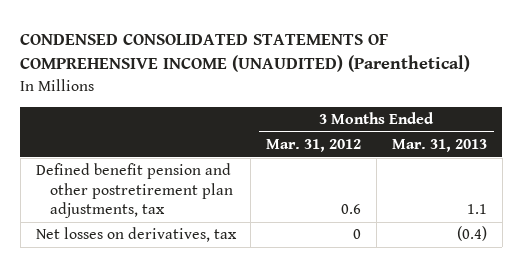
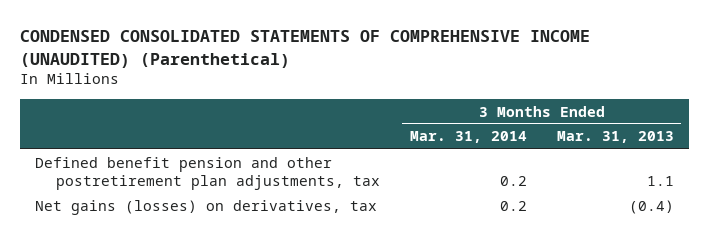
- | 3 Months Ended Mar. 31, 2012 | 3 Months Ended Mar. 31, 2013
+ | 3 Months Ended Mar. 31, 2014 | 3 Months Ended Mar. 31, 2013
- Net losses on derivatives, tax | 0 | (0.4)
+ Net gains (losses) on derivatives, tax | 0.2 | (0.4)

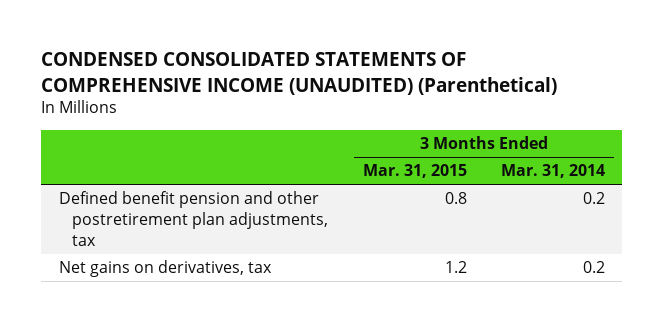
- | 3 Months Ended Mar. 31, 2014 | 3 Months Ended Mar. 31, 2013
+ | 3 Months Ended Mar. 31, 2015 | 3 Months Ended Mar. 31, 2014
- Net gains (losses) on derivatives, tax | 0.2 | (0.4)
+ Net gains on derivatives, tax | 1.2 | 0.2

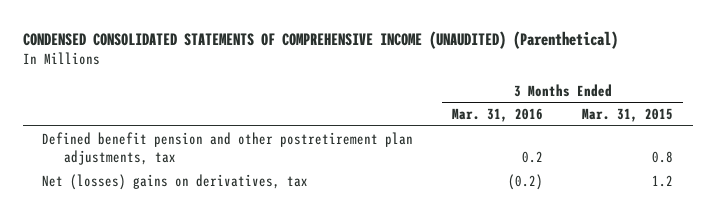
- | 3 Months Ended Mar. 31, 2015 | 3 Months Ended Mar. 31, 2014
+ | 3 Months Ended Mar. 31, 2016 | 3 Months Ended Mar. 31, 2015
- Net gains on derivatives, tax | 1.2 | 0.2
+ Net (losses) gains on derivatives, tax | (0.2) | 1.2

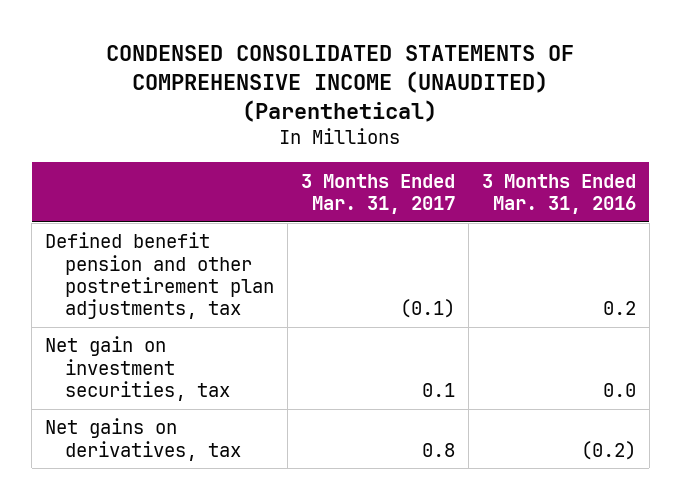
- | 3 Months Ended Mar. 31, 2016 | 3 Months Ended Mar. 31, 2015
+ | 3 Months Ended Mar. 31, 2017 | 3 Months Ended Mar. 31, 2016
- Net (losses) gains on derivatives, tax | (0.2) | 1.2
+ Net gain on investment securities, tax | 0.1 | 0.0
+ Net gains on derivatives, tax | 0.8 | (0.2)

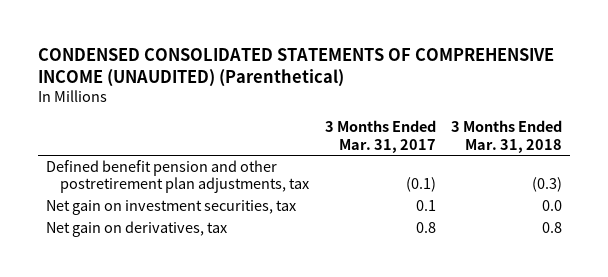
- | 3 Months Ended Mar. 31, 2017 | 3 Months Ended Mar. 31, 2016
+ | 3 Months Ended Mar. 31, 2017 | 3 Months Ended Mar. 31, 2018
- Net gains on derivatives, tax | 0.8 | (0.2)
+ Net gain on derivatives, tax | 0.8 | 0.8

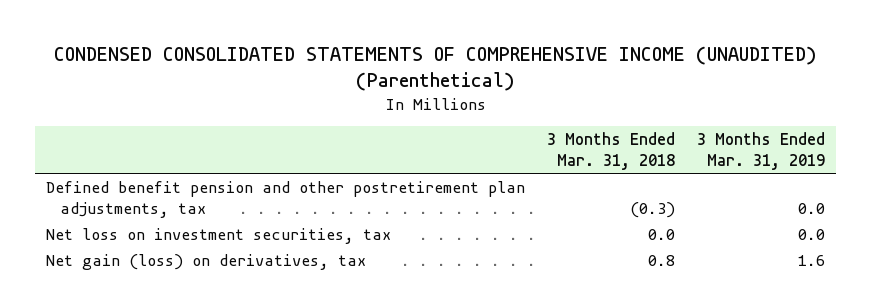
- | 3 Months Ended Mar. 31, 2017 | 3 Months Ended Mar. 31, 2018
+ | 3 Months Ended Mar. 31, 2018 | 3 Months Ended Mar. 31, 2019
- Net gain on investment securities, tax | 0.1 | 0.0
- Net gain on derivatives, tax | 0.8 | 0.8
+ Net loss on investment securities, tax | 0.0 | 0.0
+ Net gain (loss) on derivatives, tax | 0.8 | 1.6

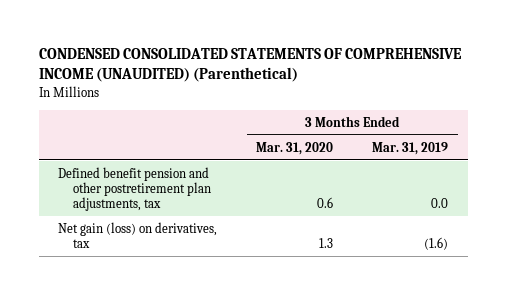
- | 3 Months Ended Mar. 31, 2018 | 3 Months Ended Mar. 31, 2019
+ | 3 Months Ended Mar. 31, 2020 | 3 Months Ended Mar. 31, 2019
- Net loss on investment securities, tax | 0.0 | 0.0
- Net gain (loss) on derivatives, tax | 0.8 | 1.6
+ Net gain (loss) on derivatives, tax | 1.3 | (1.6)

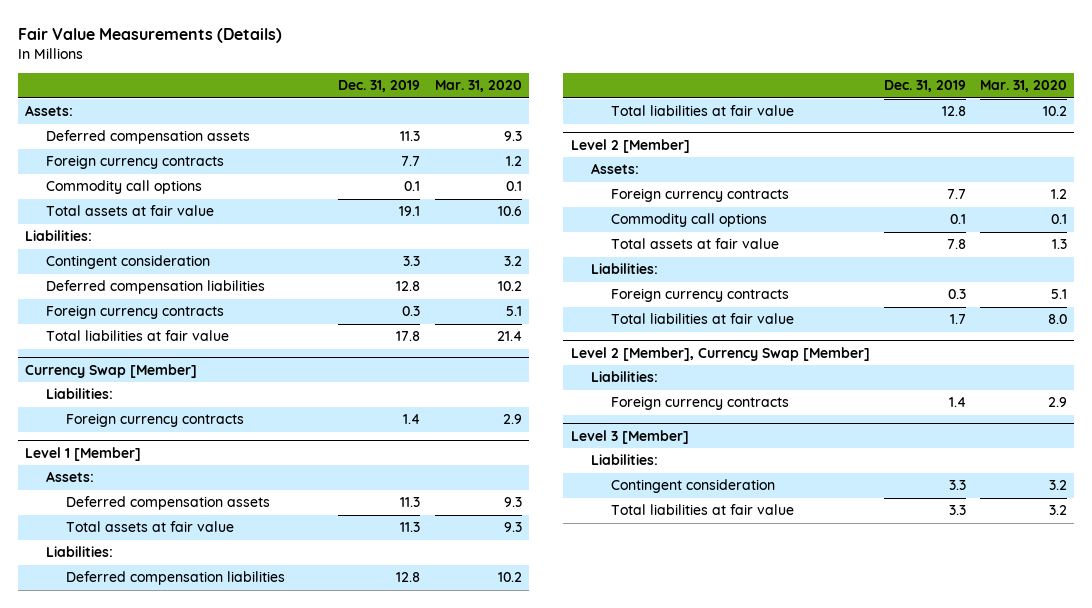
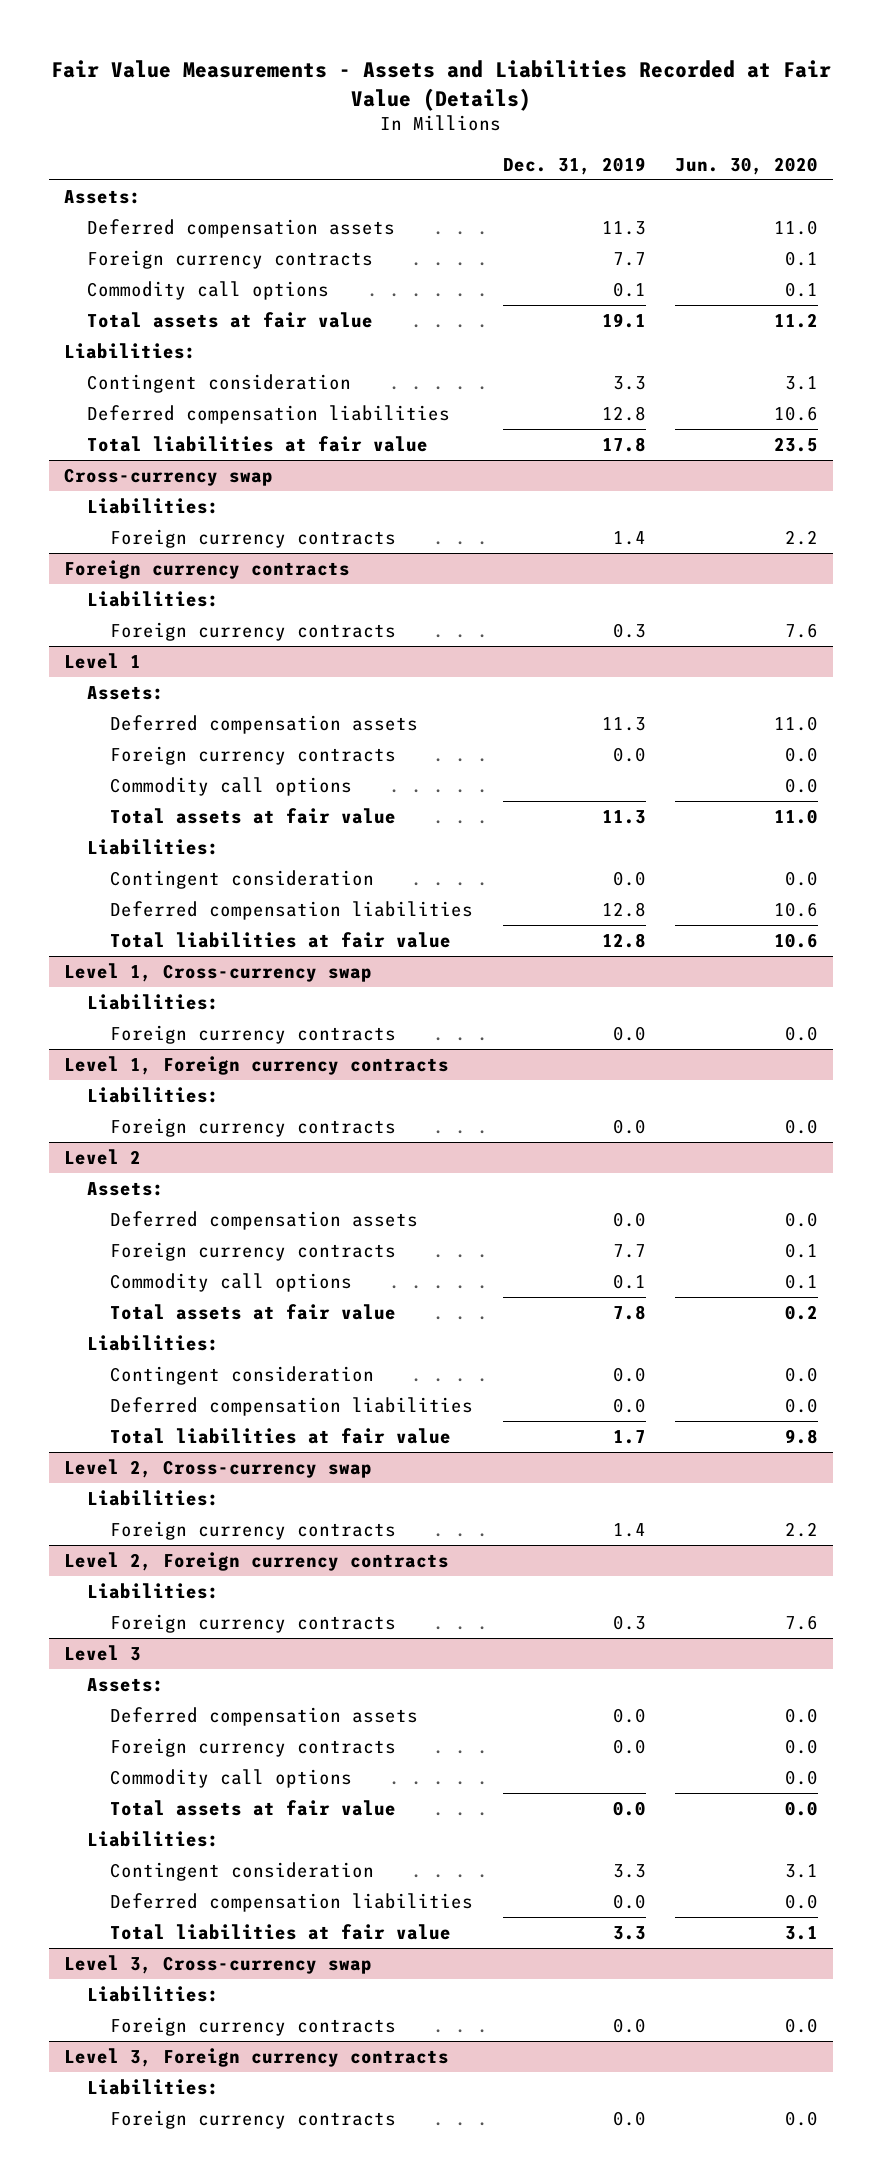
- Fair Value Measurements (Details)
+ Fair Value Measurements - Assets and Liabilities Recorded at Fair Value (Details)
- | Dec. 31, 2019 | Mar. 31, 2020
+ | Dec. 31, 2019 | Jun. 30, 2020
- Foreign currency contracts | 0.3 | 5.1
- Currency Swap [Member]
+ Cross-currency swap
- Level 1 [Member]
+ Foreign currency contracts
+ Liabilities:
+ Foreign currency contracts | 0.3 | 7.6
+ Level 1
+ Foreign currency contracts | 0.0 | 0.0
+ Commodity call options | | 0.0
+ Contingent consideration | 0.0 | 0.0
- Level 2 [Member]
+ Level 1, Cross-currency swap
+ Liabilities:
+ Foreign currency contracts | 0.0 | 0.0
+ Level 1, Foreign currency contracts
+ Liabilities:
+ Foreign currency contracts | 0.0 | 0.0
+ Level 2
+ Deferred compensation assets | 0.0 | 0.0
- Foreign currency contracts | 0.3 | 5.1
+ Contingent consideration | 0.0 | 0.0
+ Deferred compensation liabilities | 0.0 | 0.0
- Level 2 [Member], Currency Swap [Member]
+ Level 2, Cross-currency swap
- Level 3 [Member]
+ Level 2, Foreign currency contracts
+ Foreign currency contracts | 0.3 | 7.6
+ Level 3
+ Assets:
+ Deferred compensation assets | 0.0 | 0.0
+ Foreign currency contracts | 0.0 | 0.0
+ Commodity call options | | 0.0
+ Total assets at fair value | 0.0 | 0.0
+ Liabilities:
+ Deferred compensation liabilities | 0.0 | 0.0
+ Level 3, Cross-currency swap
+ Liabilities:
+ Foreign currency contracts | 0.0 | 0.0
+ Level 3, Foreign currency contracts
+ Liabilities:
+ Foreign currency contracts | 0.0 | 0.0

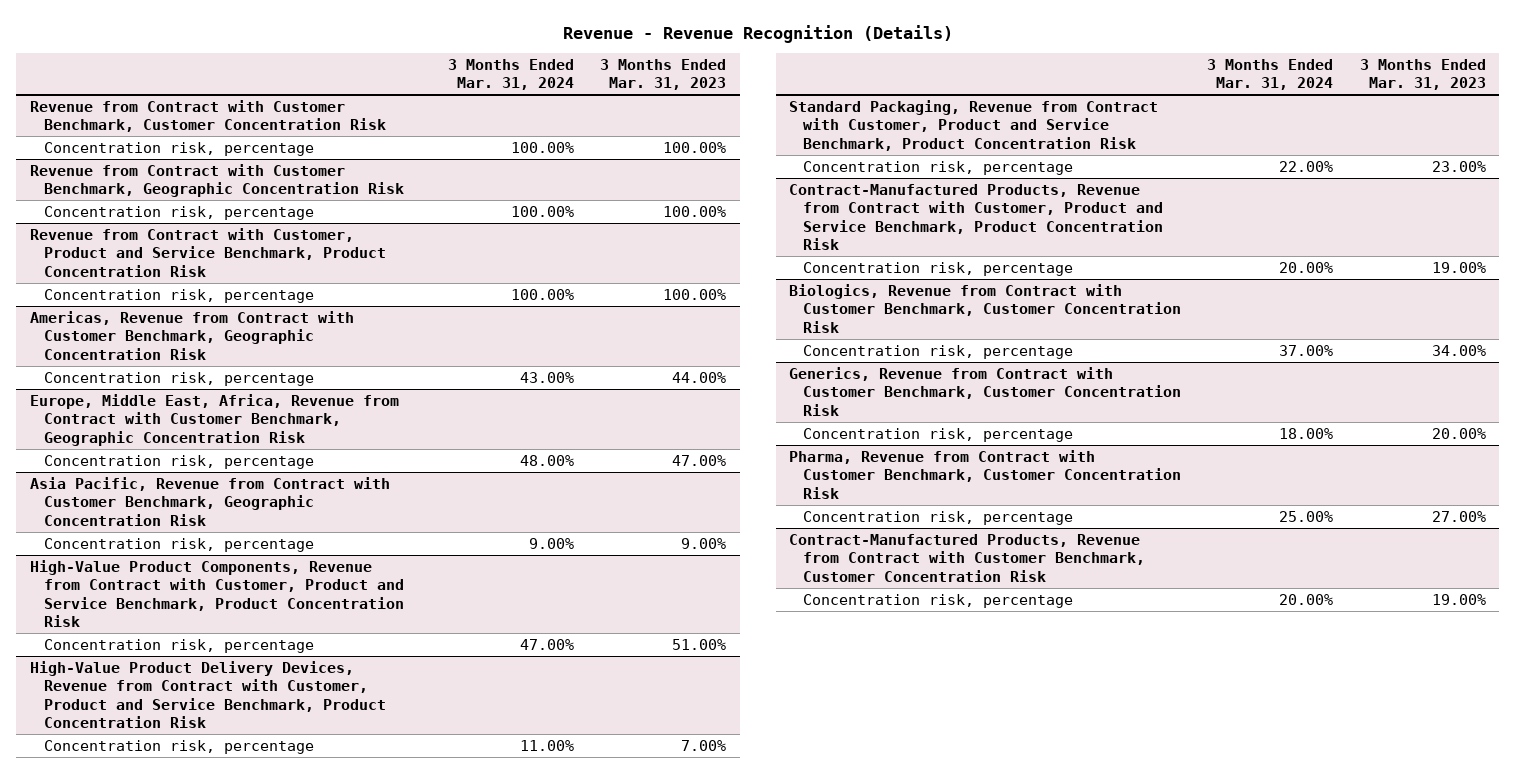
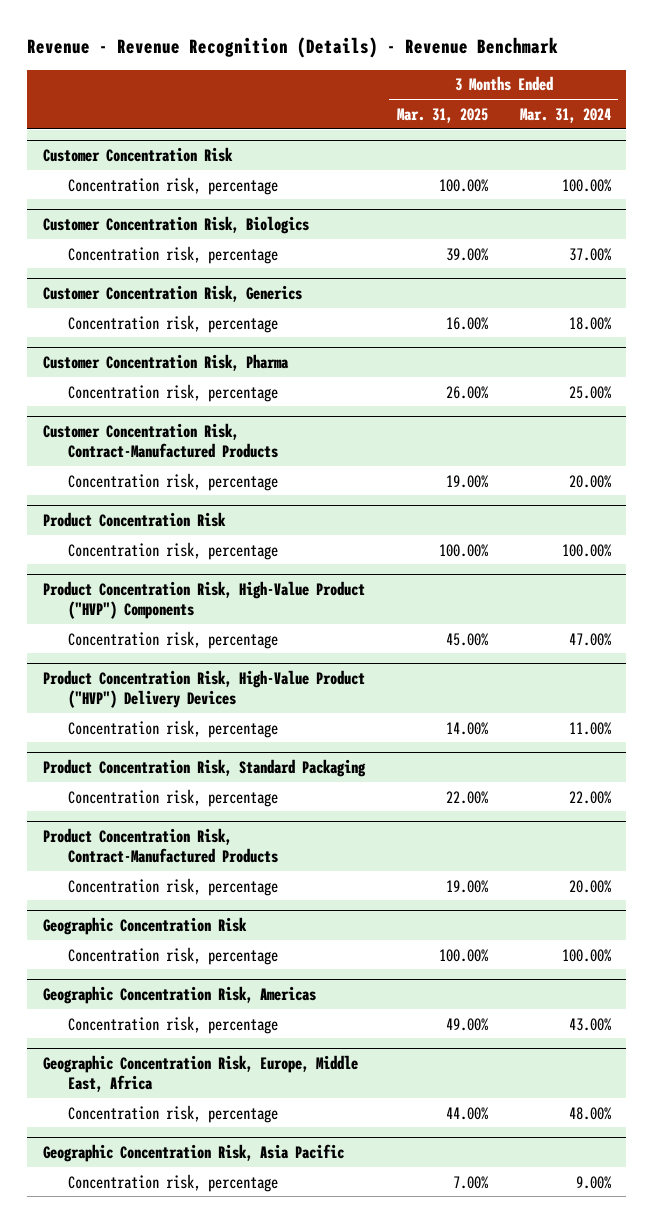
- Revenue - Revenue Recognition (Details)
+ Revenue - Revenue Recognition (Details) - Revenue Benchmark
- | 3 Months Ended Mar. 31, 2024 | 3 Months Ended Mar. 31, 2023
+ | 3 Months Ended Mar. 31, 2025 | 3 Months Ended Mar. 31, 2024
- Revenue from Contract with Customer Benchmark, Customer Concentration Risk
- Concentration risk, percentage | 100.00% | 100.00%
- Revenue from Contract with Customer Benchmark, Geographic Concentration Risk
+ Customer Concentration Risk
- Revenue from Contract with Customer, Product and Service Benchmark, Product Concentration Risk
+ Customer Concentration Risk, Biologics
+ Concentration risk, percentage | 39.00% | 37.00%
+ Customer Concentration Risk, Generics
+ Concentration risk, percentage | 16.00% | 18.00%
+ Customer Concentration Risk, Pharma
+ Concentration risk, percentage | 26.00% | 25.00%
+ Customer Concentration Risk, Contract-Manufactured Products
+ Concentration risk, percentage | 19.00% | 20.00%
+ Product Concentration Risk
- Americas, Revenue from Contract with Customer Benchmark, Geographic Concentration Risk
- Concentration risk, percentage | 43.00% | 44.00%
- Europe, Middle East, Africa, Revenue from Contract with Customer Benchmark, Geographic Concentration Risk
- Concentration risk, percentage | 48.00% | 47.00%
- Asia Pacific, Revenue from Contract with Customer Benchmark, Geographic Concentration Risk
- Concentration risk, percentage | 9.00% | 9.00%
- High-Value Product Components, Revenue from Contract with Customer, Product and Service Benchmark, Product Concentration Risk
+ Product Concentration Risk, High-Value Product ("HVP") Components
- High-Value Product Delivery Devices, Revenue from Contract with Customer, Product and Service Benchmark, Product Concentration Risk
+ Product Concentration Risk, High-Value Product ("HVP") Delivery Devices
- Standard Packaging, Revenue from Contract with Customer, Product and Service Benchmark, Product Concentration Risk
+ Product Concentration Risk, Standard Packaging
- Contract-Manufactured Products, Revenue from Contract with Customer, Product and Service Benchmark, Product Concentration Risk
- Concentration risk, percentage | 20.00% | 19.00%
- Biologics, Revenue from Contract with Customer Benchmark, Customer Concentration Risk
- Concentration risk, percentage | 37.00% | 34.00%
- Generics, Revenue from Contract with Customer Benchmark, Customer Concentration Risk
- Concentration risk, percentage | 18.00% | 20.00%
- Pharma, Revenue from Contract with Customer Benchmark, Customer Concentration Risk
- Concentration risk, percentage | 25.00% | 27.00%
- Contract-Manufactured Products, Revenue from Contract with Customer Benchmark, Customer Concentration Risk
+ Product Concentration Risk, Contract-Manufactured Products
+ Geographic Concentration Risk
+ Concentration risk, percentage | 100.00% | 100.00%
+ Geographic Concentration Risk, Americas
+ Concentration risk, percentage | 49.00% | 43.00%
+ Geographic Concentration Risk, Europe, Middle East, Africa
+ Concentration risk, percentage | 44.00% | 48.00%
+ Geographic Concentration Risk, Asia Pacific
+ Concentration risk, percentage | 7.00% | 9.00%

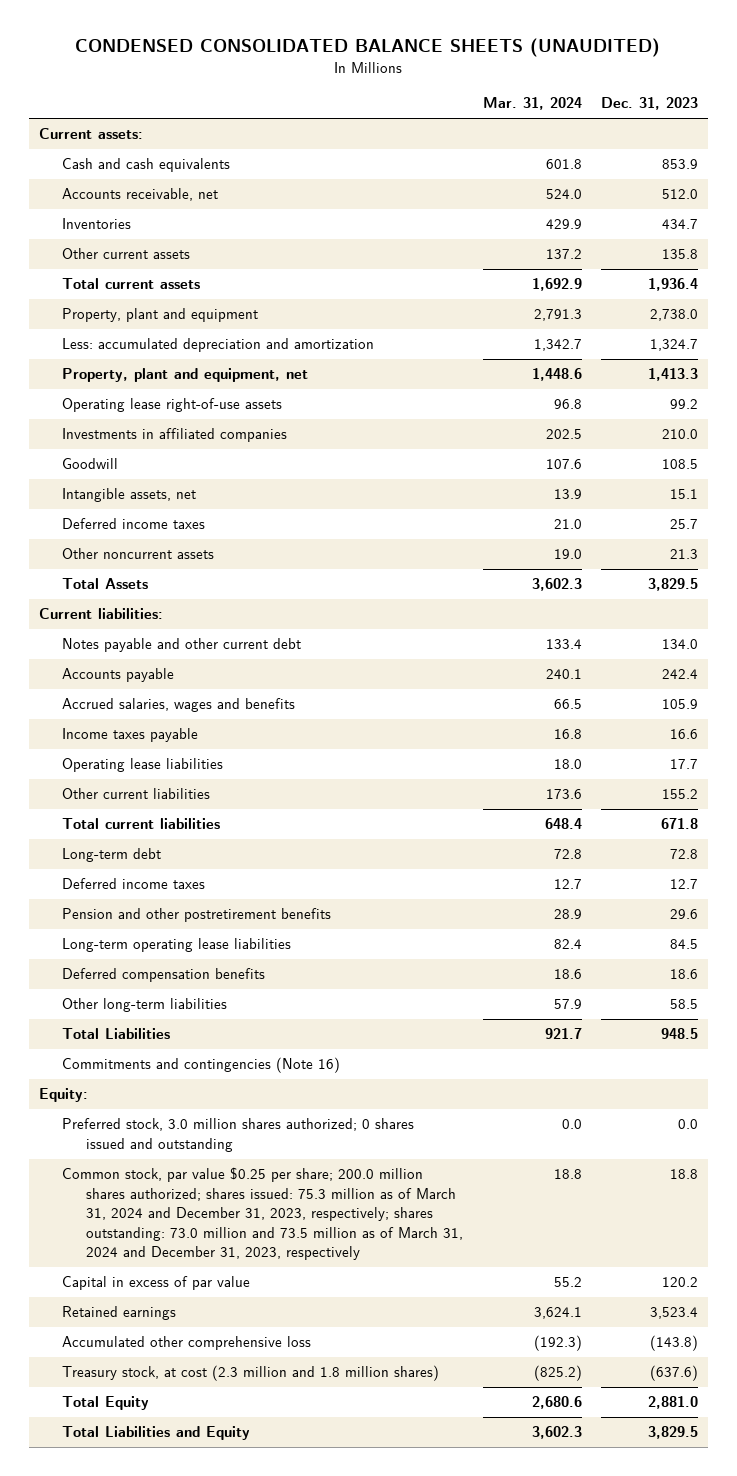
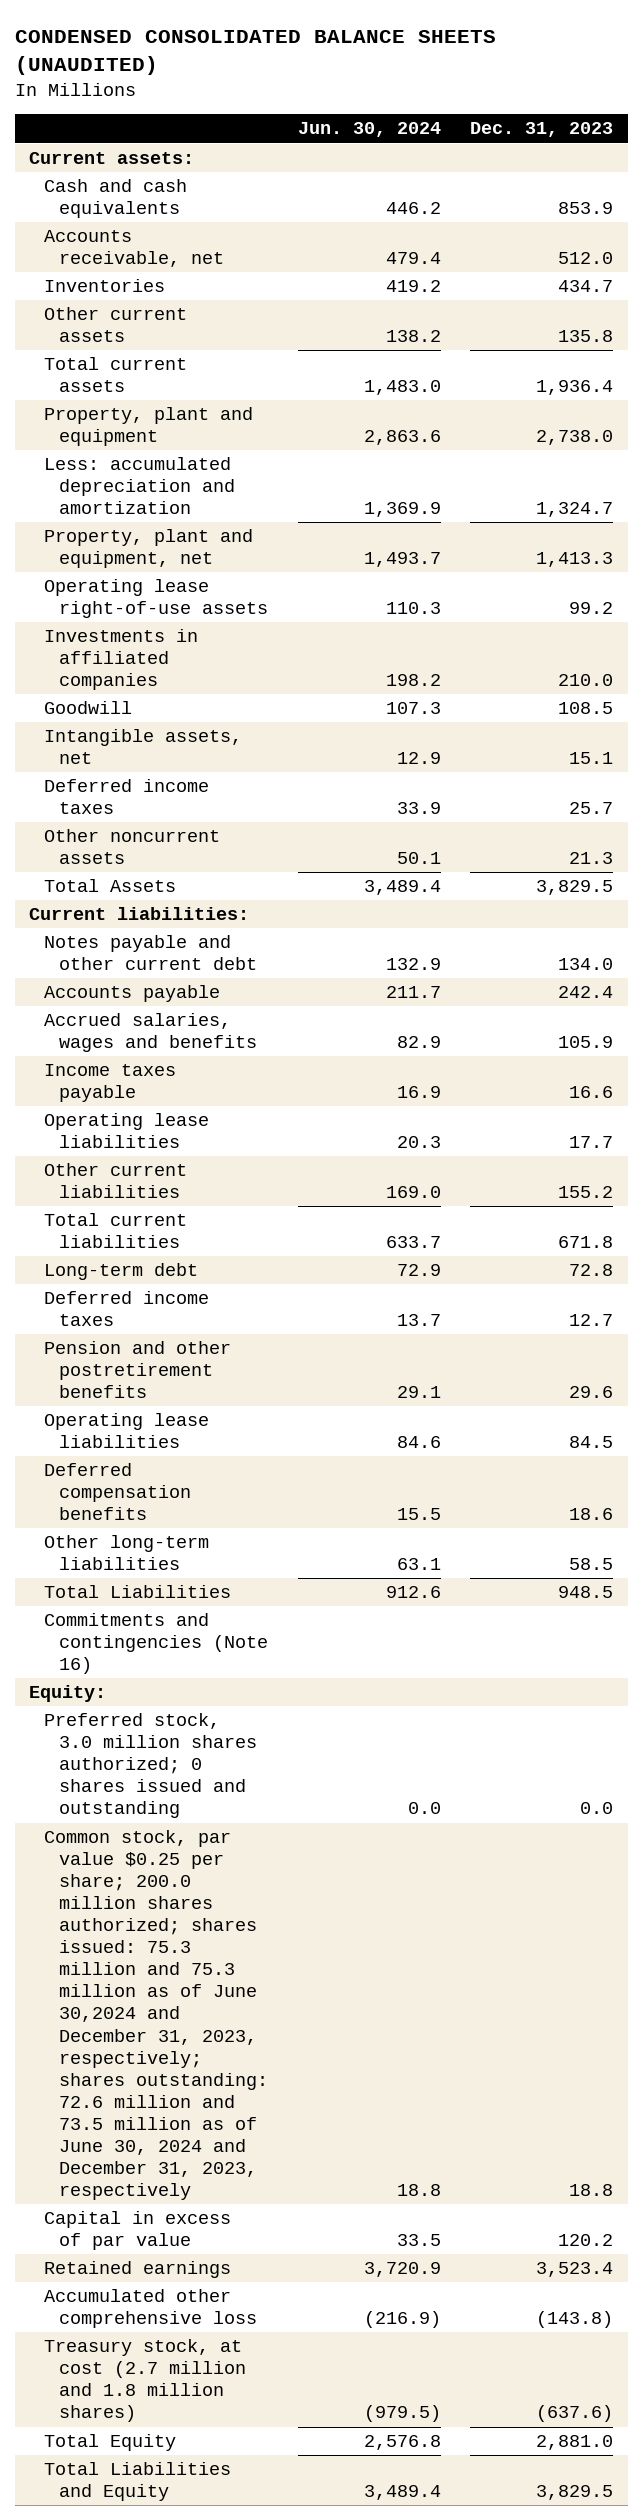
- | Mar. 31, 2024 | Dec. 31, 2023
+ | Jun. 30, 2024 | Dec. 31, 2023
- Long-term operating lease liabilities | 82.4 | 84.5
+ Operating lease liabilities | 84.6 | 84.5
- Common stock, par value $0.25 per share; 200.0 million shares authorized; shares issued: 75.3 million as of March 31, 2024 and December 31, 2023, respectively; shares outstanding: 73.0 million and 73.5 million as of March 31, 2024 and December 31, 2023, respectively | 18.8 | 18.8
+ Common stock, par value $0.25 per share; 200.0 million shares authorized; shares issued: 75.3 million and 75.3 million as of June 30,2024 and December 31, 2023, respectively; shares outstanding: 72.6 million and 73.5 million as of June 30, 2024 and December 31, 2023, respectively | 18.8 | 18.8
- Treasury stock, at cost (2.3 million and 1.8 million shares) | (825.2) | (637.6)
+ Treasury stock, at cost (2.7 million and 1.8 million shares) | (979.5) | (637.6)

